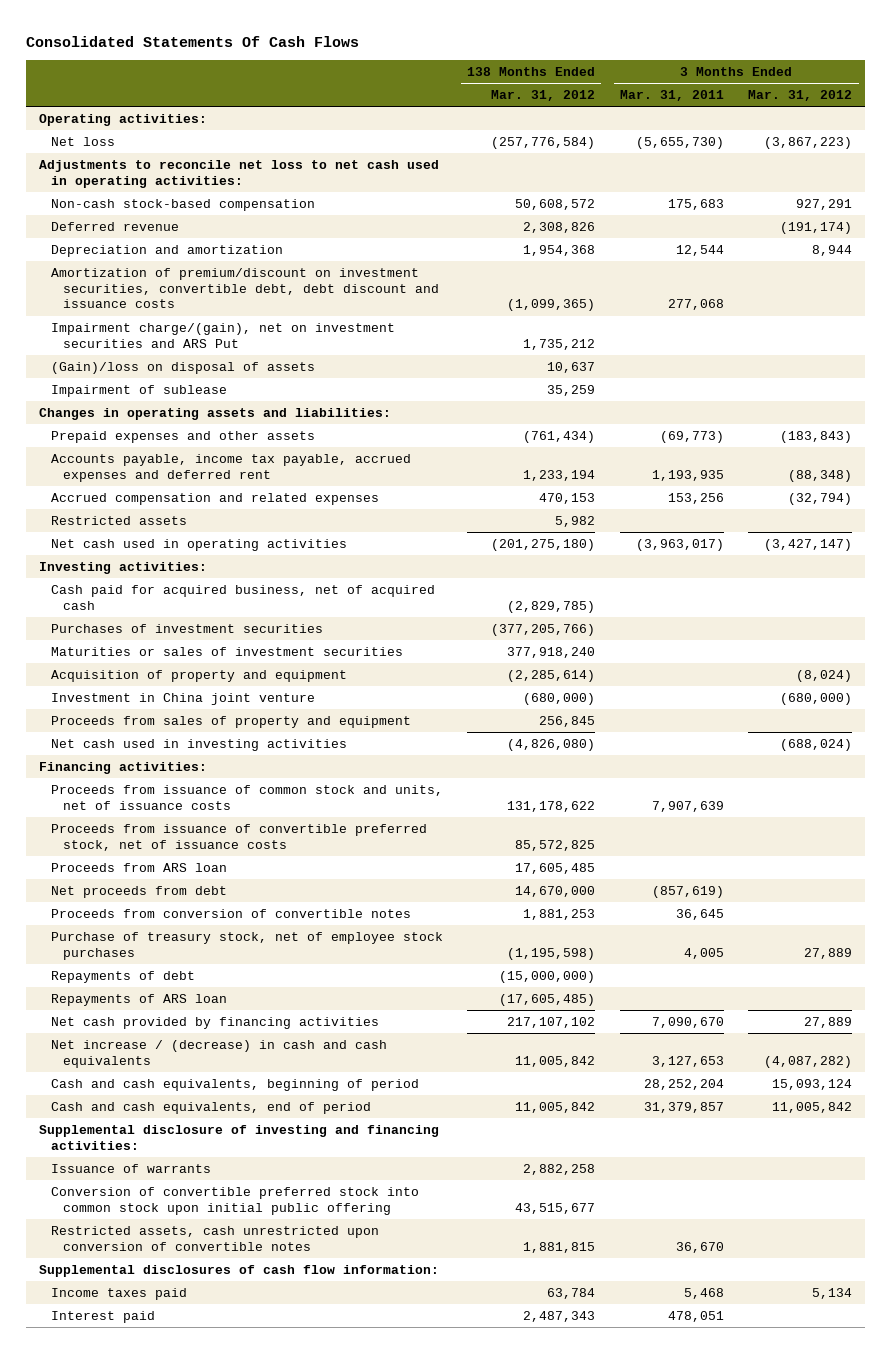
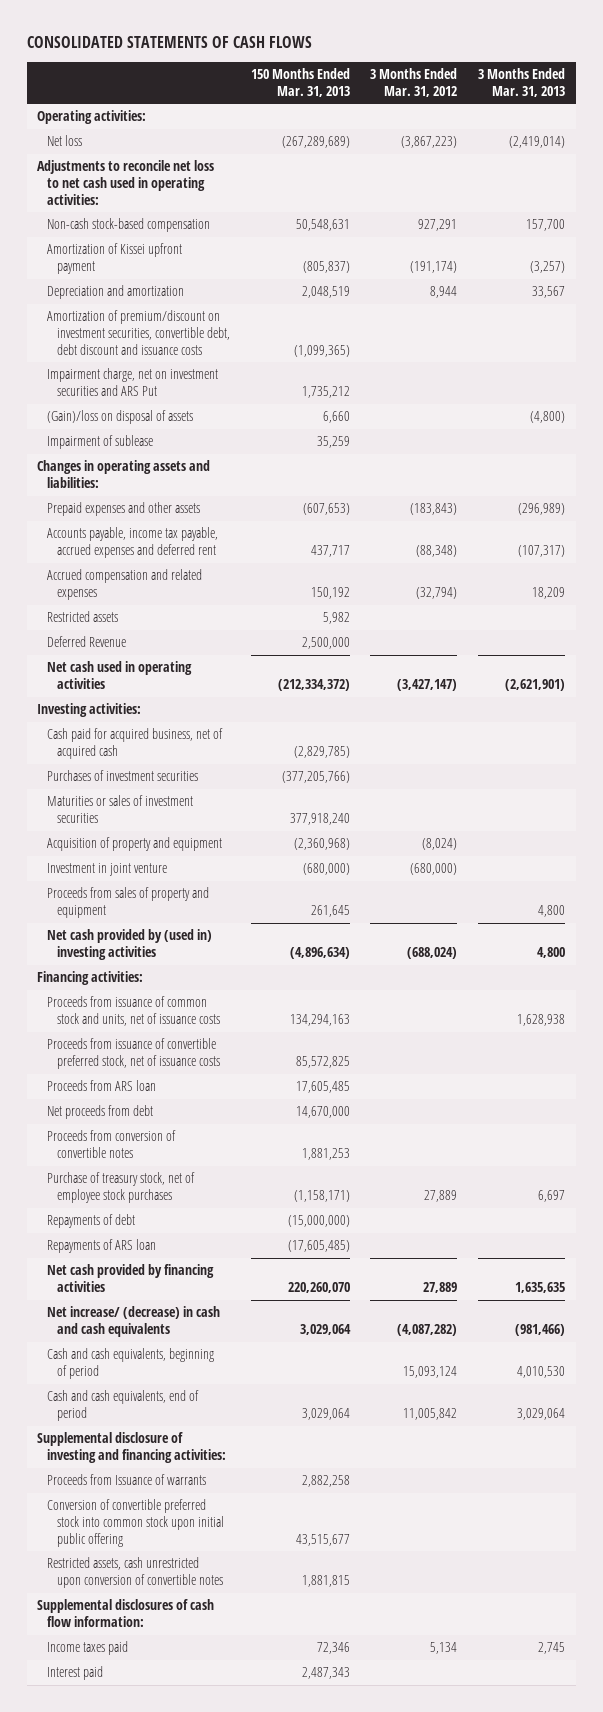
- Consolidated Statements Of Cash Flows
+ CONSOLIDATED STATEMENTS OF CASH FLOWS
- | 138 Months Ended Mar. 31, 2012 | 3 Months Ended Mar. 31, 2011 | 3 Months Ended Mar. 31, 2012
+ | 150 Months Ended Mar. 31, 2013 | 3 Months Ended Mar. 31, 2012 | 3 Months Ended Mar. 31, 2013
- Deferred revenue | 2,308,826 | | (191,174)
+ Amortization of Kissei upfront payment | (805,837) | (191,174) | (3,257)
- Impairment charge/(gain), net on investment securities and ARS Put | 1,735,212 | |
+ Impairment charge, net on investment securities and ARS Put | 1,735,212 | |
+ Deferred Revenue | 2,500,000 | |
- Investment in China joint venture | (680,000) | | (680,000)
+ Investment in joint venture | (680,000) | (680,000) |
- Net cash used in investing activities | (4,826,080) | | (688,024)
+ Net cash provided by (used in) investing activities | (4,896,634) | (688,024) | 4,800
- Net increase / (decrease) in cash and cash equivalents | 11,005,842 | 3,127,653 | (4,087,282)
+ Net increase/ (decrease) in cash and cash equivalents | 3,029,064 | (4,087,282) | (981,466)
- Issuance of warrants | 2,882,258 | |
+ Proceeds from Issuance of warrants | 2,882,258 | |

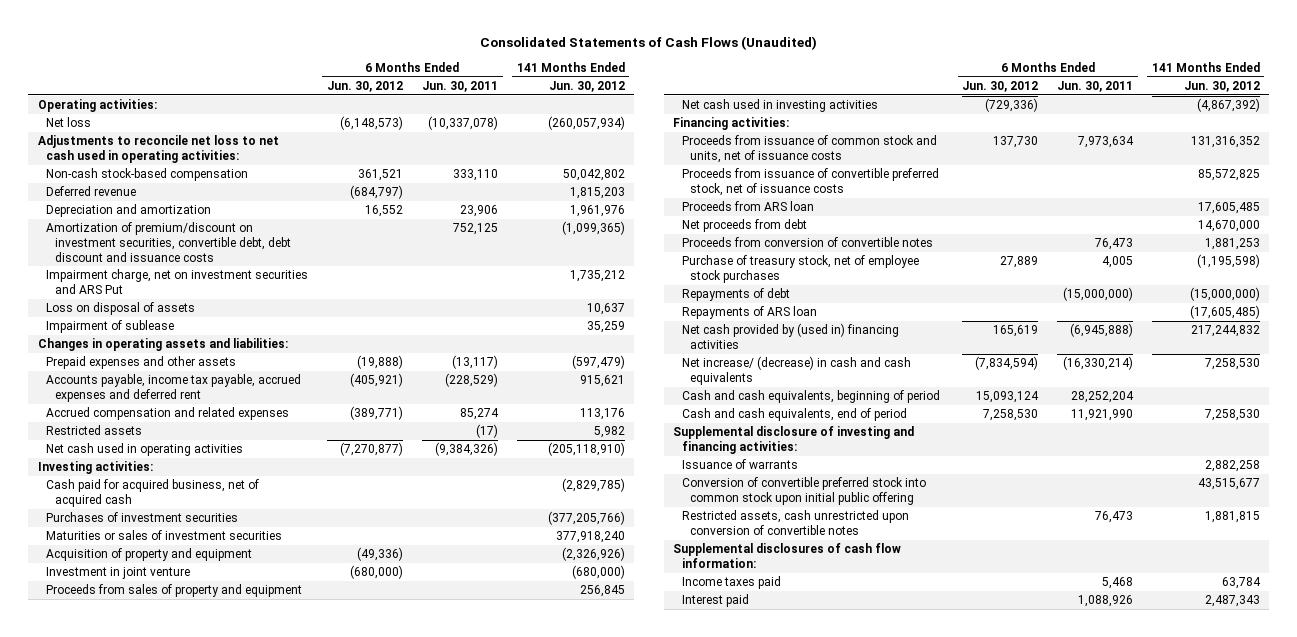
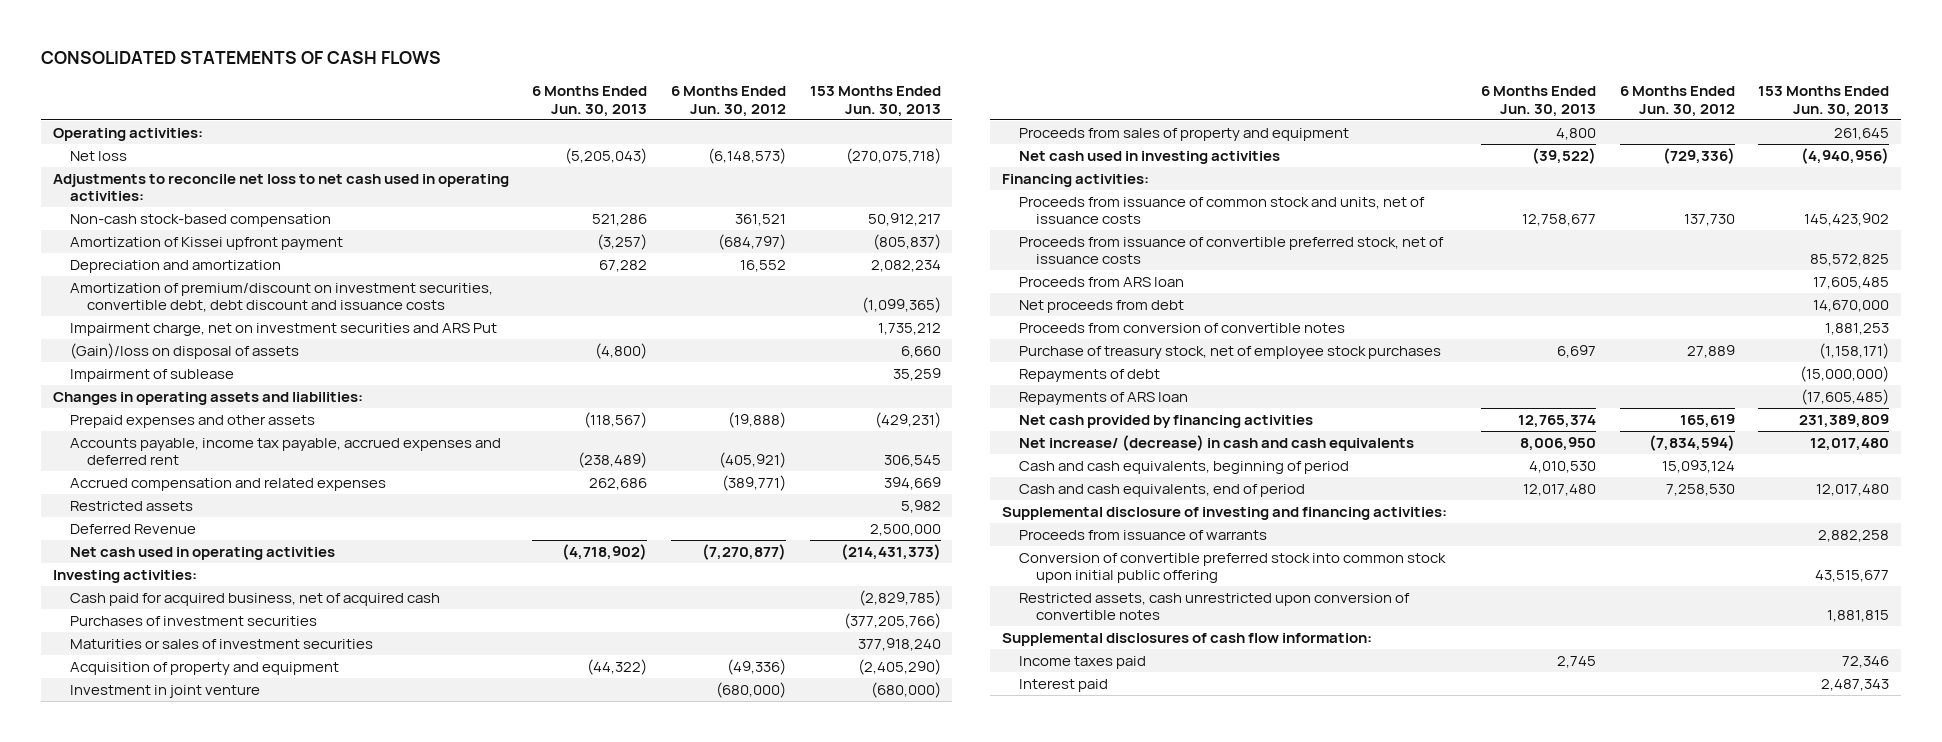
- Consolidated Statements of Cash Flows (Unaudited)
+ CONSOLIDATED STATEMENTS OF CASH FLOWS
- | 6 Months Ended Jun. 30, 2012 | 6 Months Ended Jun. 30, 2011 | 141 Months Ended Jun. 30, 2012
+ | 6 Months Ended Jun. 30, 2013 | 6 Months Ended Jun. 30, 2012 | 153 Months Ended Jun. 30, 2013
- Deferred revenue | (684,797) | | 1,815,203
+ Amortization of Kissei upfront payment | (3,257) | (684,797) | (805,837)
- Loss on disposal of assets | | | 10,637
+ (Gain)/loss on disposal of assets | (4,800) | | 6,660
+ Deferred Revenue | | | 2,500,000
- Net cash provided by (used in) financing activities | 165,619 | (6,945,888) | 217,244,832
+ Net cash provided by financing activities | 12,765,374 | 165,619 | 231,389,809
- Issuance of warrants | | | 2,882,258
+ Proceeds from issuance of warrants | | | 2,882,258

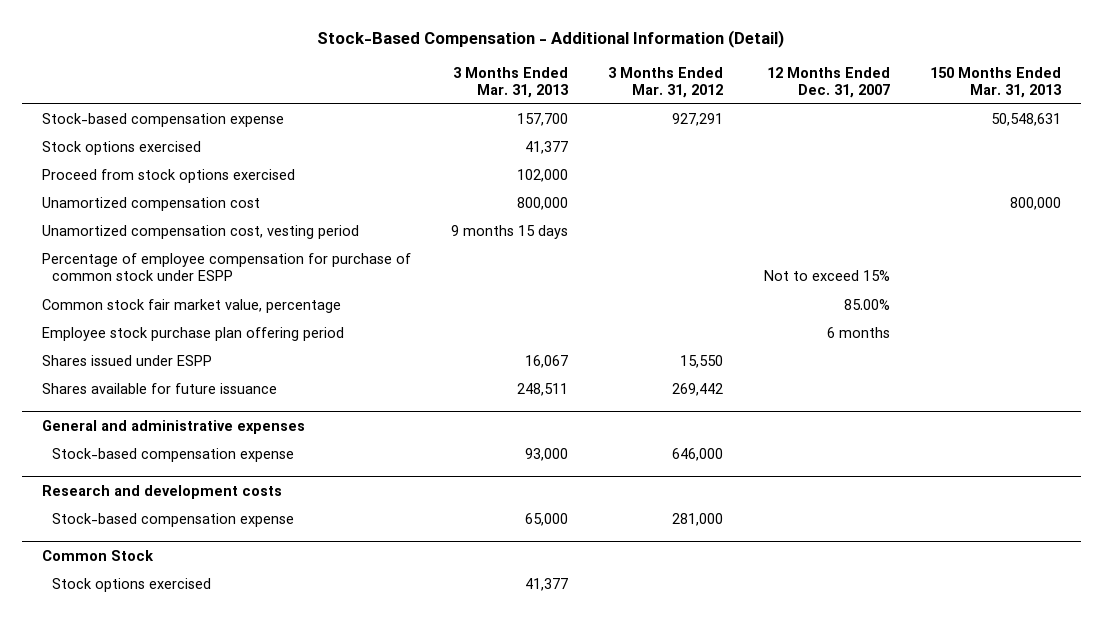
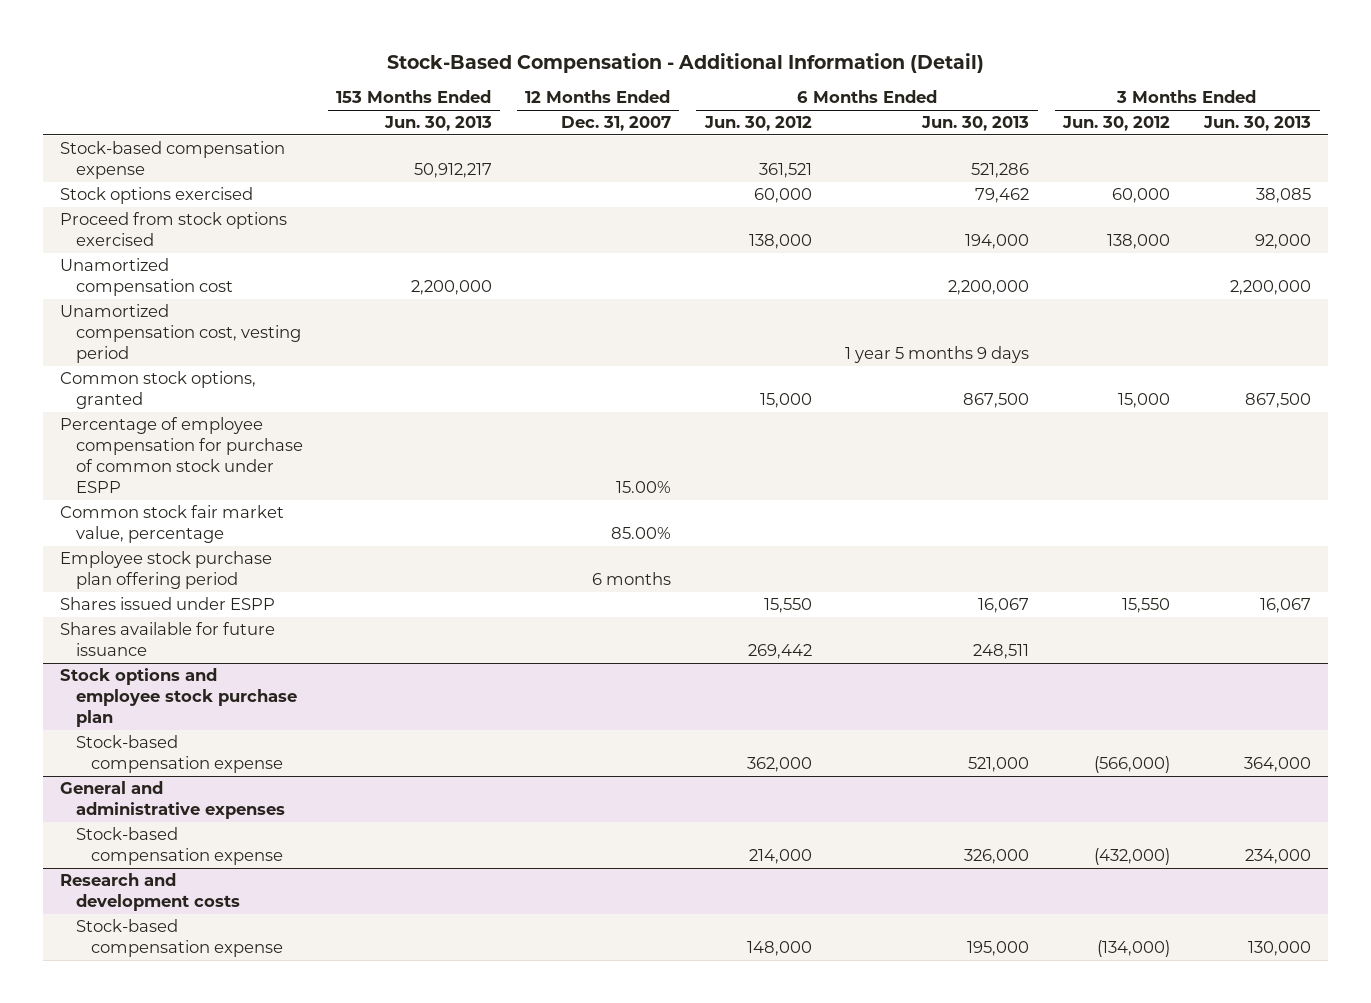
- | 3 Months Ended Mar. 31, 2013 | 3 Months Ended Mar. 31, 2012 | 12 Months Ended Dec. 31, 2007 | 150 Months Ended Mar. 31, 2013
+ | 153 Months Ended Jun. 30, 2013 | 12 Months Ended Dec. 31, 2007 | 6 Months Ended Jun. 30, 2012 | 6 Months Ended Jun. 30, 2013 | 3 Months Ended Jun. 30, 2012 | 3 Months Ended Jun. 30, 2013
- Percentage of employee compensation for purchase of common stock under ESPP | | | Not to exceed 15% |
+ Common stock options, granted | | | 15,000 | 867,500 | 15,000 | 867,500
+ Percentage of employee compensation for purchase of common stock under ESPP | | 15.00% | | | |
+ Stock options and employee stock purchase plan
+ Stock-based compensation expense | | | 362,000 | 521,000 | (566,000) | 364,000
- Common Stock
- Stock options exercised | 41,377 | | |

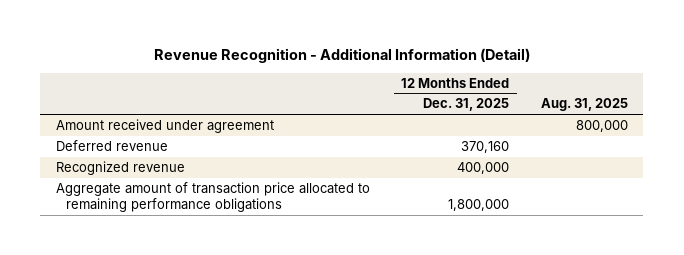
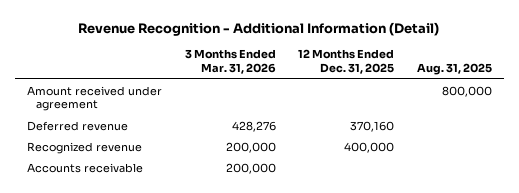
- | 12 Months Ended Dec. 31, 2025 | Aug. 31, 2025
+ | 3 Months Ended Mar. 31, 2026 | 12 Months Ended Dec. 31, 2025 | Aug. 31, 2025
- Aggregate amount of transaction price allocated to remaining performance obligations | 1,800,000 |
+ Accounts receivable | 200,000 | |

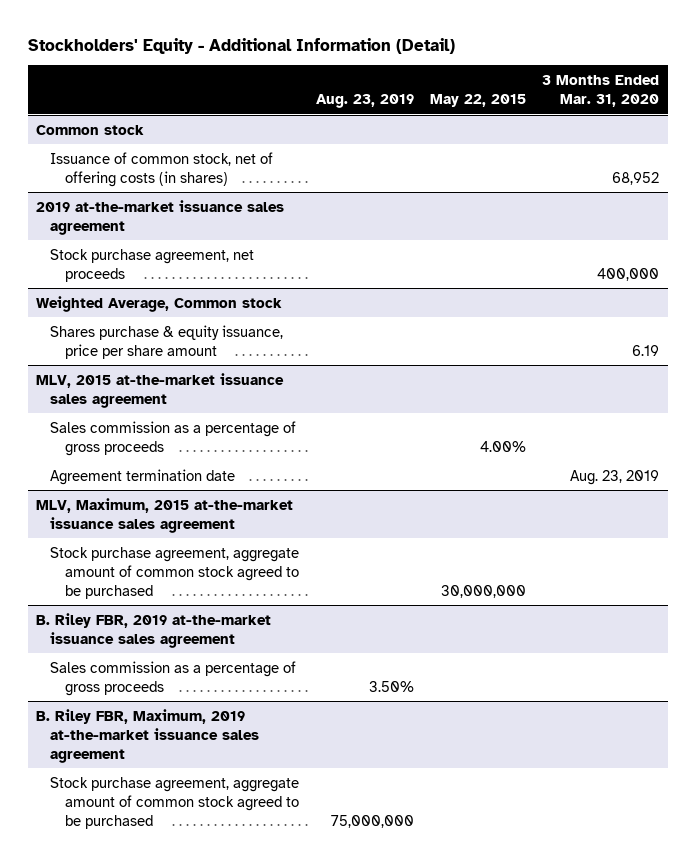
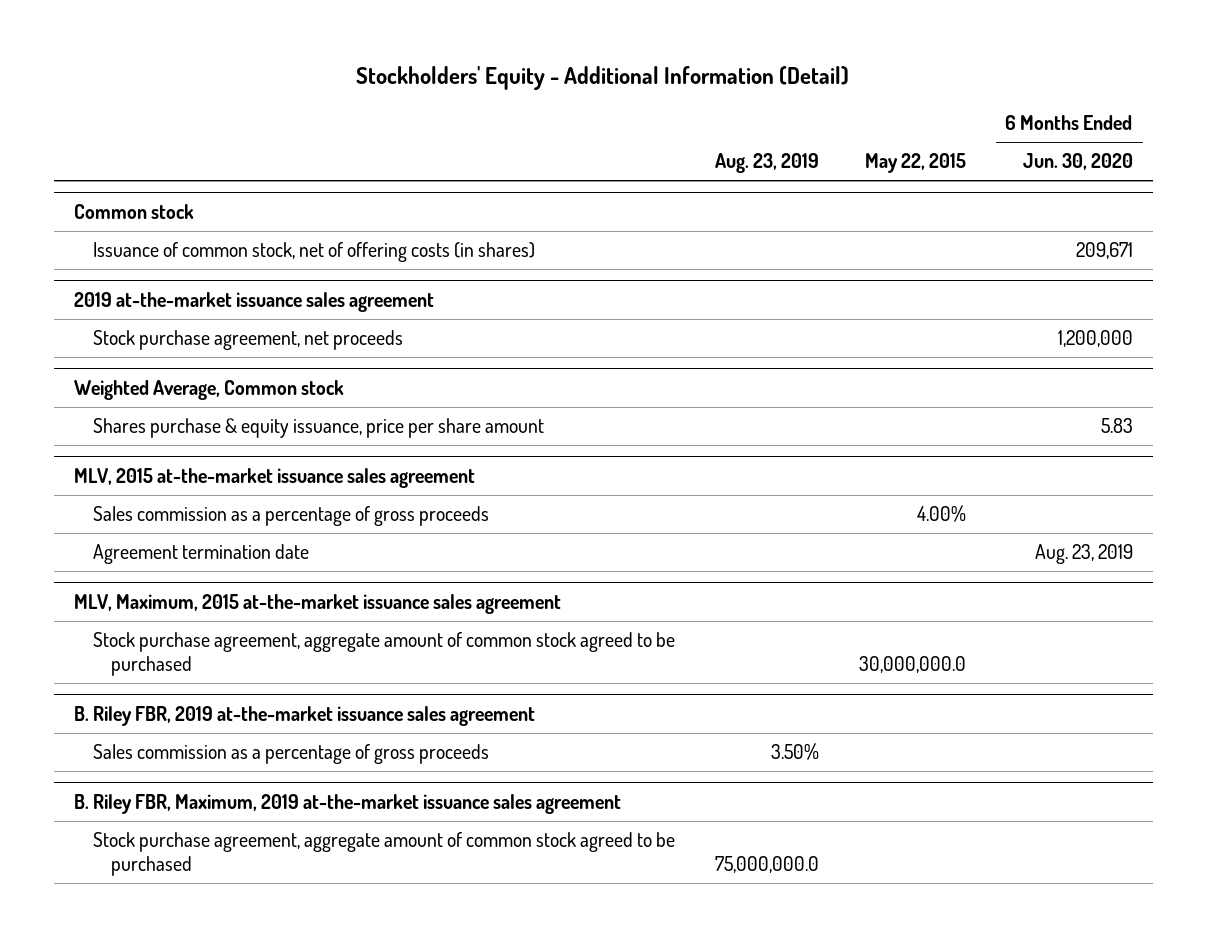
- | Aug. 23, 2019 | May 22, 2015 | 3 Months Ended Mar. 31, 2020
+ | Aug. 23, 2019 | May 22, 2015 | 6 Months Ended Jun. 30, 2020
@ MLV, Maximum, 2015 at-the-market issuance sales agreement
- Stock purchase agreement, aggregate amount of common stock agreed to be purchased | | 30,000,000 |
+ Stock purchase agreement, aggregate amount of common stock agreed to be purchased | | 30,000,000.0 |
@ B. Riley FBR, Maximum, 2019 at-the-market issuance sales agreement
- Stock purchase agreement, aggregate amount of common stock agreed to be purchased | 75,000,000 | |
+ Stock purchase agreement, aggregate amount of common stock agreed to be purchased | 75,000,000.0 | |

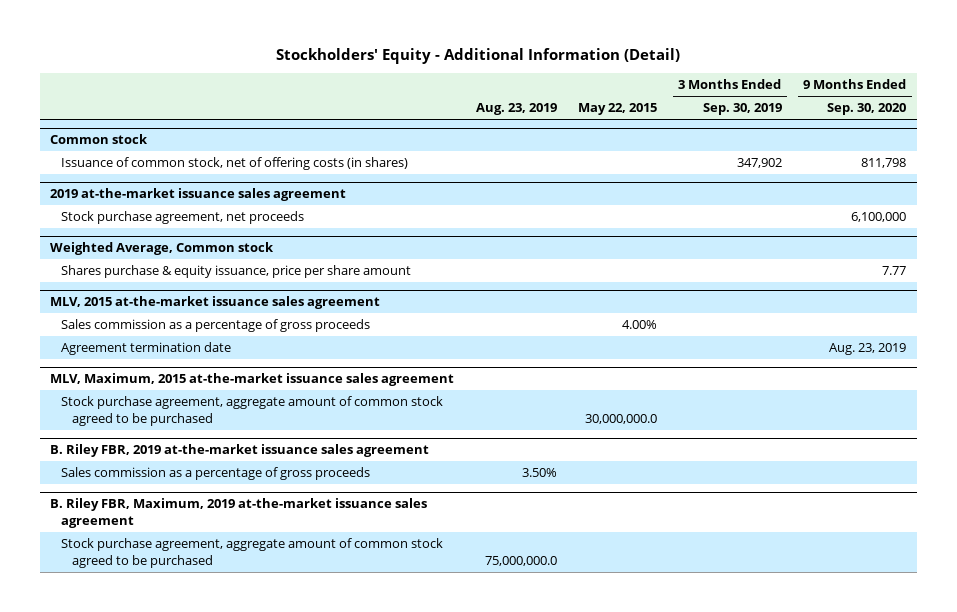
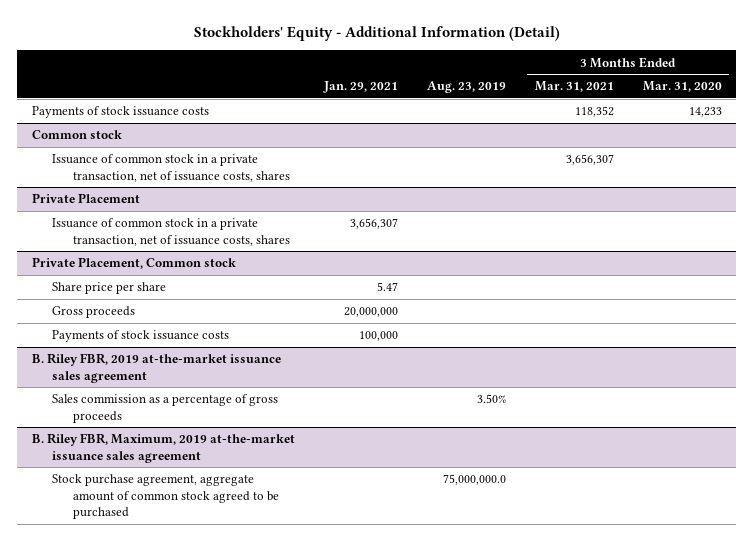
- | Aug. 23, 2019 | May 22, 2015 | 3 Months Ended Sep. 30, 2019 | 9 Months Ended Sep. 30, 2020
+ | Jan. 29, 2021 | Aug. 23, 2019 | 3 Months Ended Mar. 31, 2021 | 3 Months Ended Mar. 31, 2020
+ Payments of stock issuance costs | | | 118,352 | 14,233
@ Common stock
- Issuance of common stock, net of offering costs (in shares) | | | 347,902 | 811,798
- 2019 at-the-market issuance sales agreement
- Stock purchase agreement, net proceeds | | | | 6,100,000
- Weighted Average, Common stock
- Shares purchase & equity issuance, price per share amount | | | | 7.77
- MLV, 2015 at-the-market issuance sales agreement
- Sales commission as a percentage of gross proceeds | | 4.00% | |
- Agreement termination date | | | | Aug. 23, 2019
- MLV, Maximum, 2015 at-the-market issuance sales agreement
- Stock purchase agreement, aggregate amount of common stock agreed to be purchased | | 30,000,000.0 | |
@ Common stock
+ Issuance of common stock in a private transaction, net of issuance costs, shares | | | 3,656,307 |
+ Private Placement
+ Issuance of common stock in a private transaction, net of issuance costs, shares | 3,656,307 | | |
+ Private Placement, Common stock
+ Share price per share | 5.47 | | |
+ Gross proceeds | 20,000,000 | | |
+ Payments of stock issuance costs | 100,000 | | |

